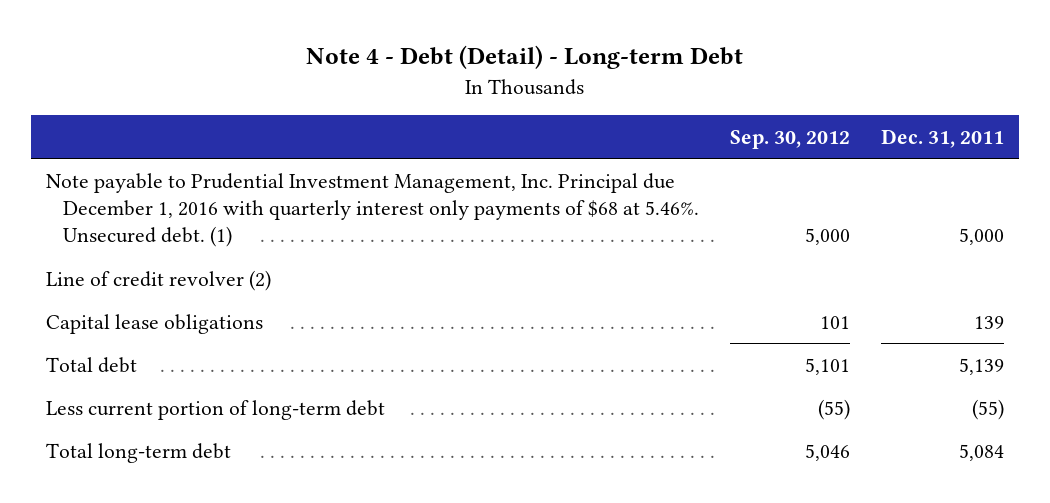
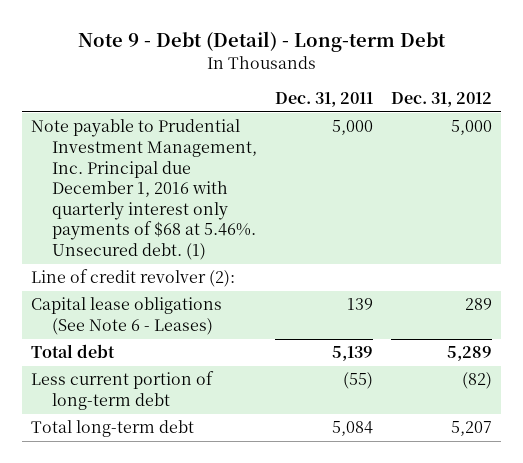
- Note 4 - Debt (Detail) - Long-term Debt
+ Note 9 - Debt (Detail) - Long-term Debt
- | Sep. 30, 2012 | Dec. 31, 2011
+ | Dec. 31, 2011 | Dec. 31, 2012
- Line of credit revolver (2)
- Capital lease obligations | 101 | 139
+ Line of credit revolver (2):
+ Capital lease obligations (See Note 6 - Leases) | 139 | 289

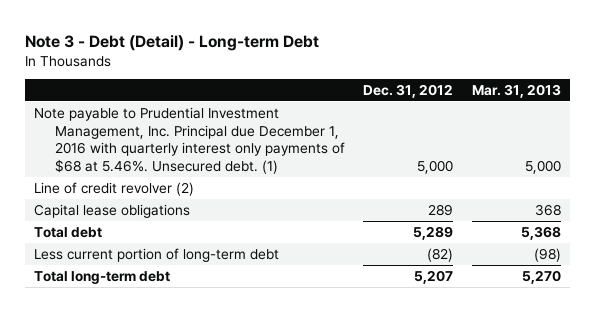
- Note 9 - Debt (Detail) - Long-term Debt
+ Note 3 - Debt (Detail) - Long-term Debt
- | Dec. 31, 2011 | Dec. 31, 2012
+ | Dec. 31, 2012 | Mar. 31, 2013
- Line of credit revolver (2):
- Capital lease obligations (See Note 6 - Leases) | 139 | 289
+ Line of credit revolver (2)
+ Capital lease obligations | 289 | 368

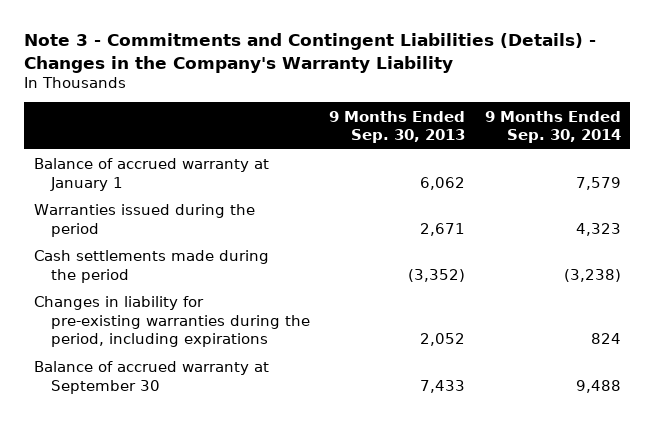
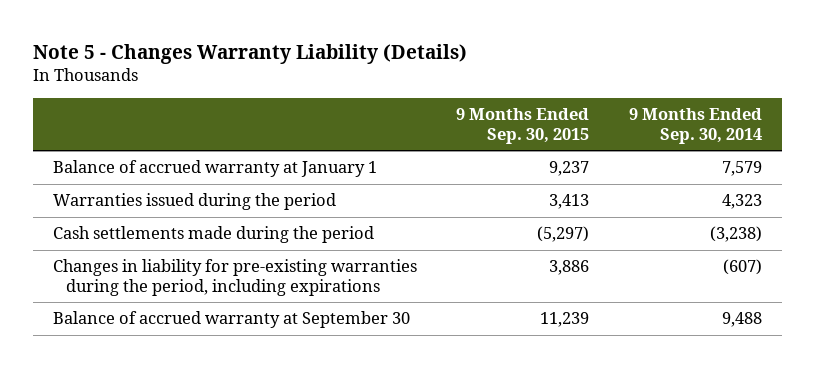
- Note 3 - Commitments and Contingent Liabilities (Details) - Changes in the Company's Warranty Liability
+ Note 5 - Changes Warranty Liability (Details)
- | 9 Months Ended Sep. 30, 2013 | 9 Months Ended Sep. 30, 2014
+ | 9 Months Ended Sep. 30, 2015 | 9 Months Ended Sep. 30, 2014
- Changes in liability for pre-existing warranties during the period, including expirations | 2,052 | 824
+ Changes in liability for pre-existing warranties during the period, including expirations | 3,886 | (607)

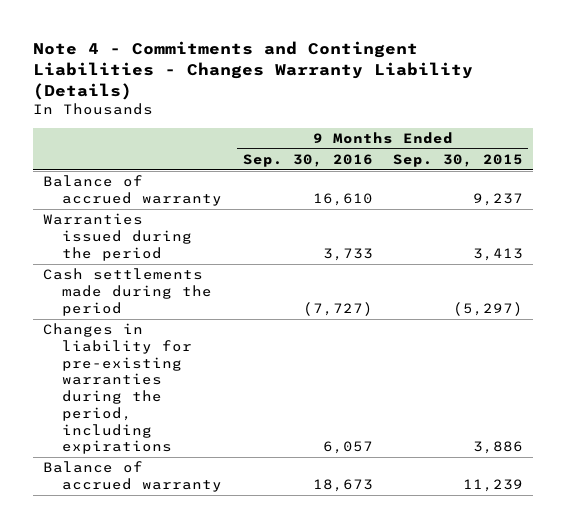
- Note 5 - Changes Warranty Liability (Details)
+ Note 4 - Commitments and Contingent Liabilities - Changes Warranty Liability (Details)
- | 9 Months Ended Sep. 30, 2015 | 9 Months Ended Sep. 30, 2014
+ | 9 Months Ended Sep. 30, 2016 | 9 Months Ended Sep. 30, 2015
- Balance of accrued warranty at January 1 | 9,237 | 7,579
+ Balance of accrued warranty | 16,610 | 9,237
- Balance of accrued warranty at September 30 | 11,239 | 9,488
+ Balance of accrued warranty | 18,673 | 11,239

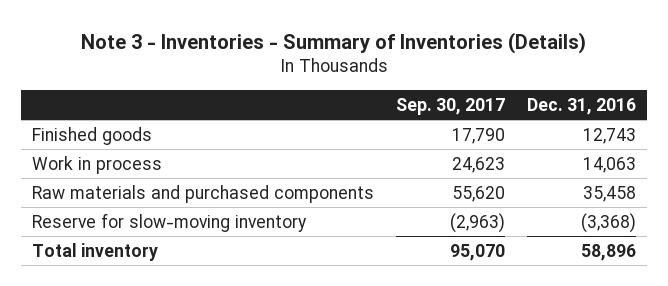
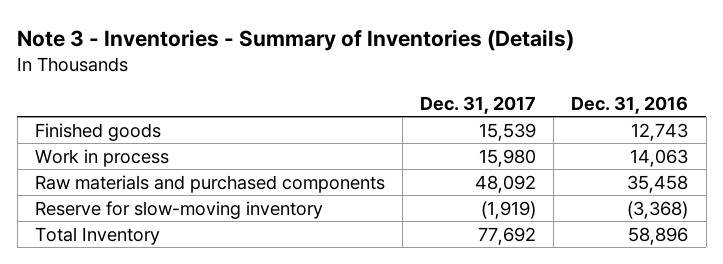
- | Sep. 30, 2017 | Dec. 31, 2016
+ | Dec. 31, 2017 | Dec. 31, 2016
- Total inventory | 95,070 | 58,896
+ Total Inventory | 77,692 | 58,896

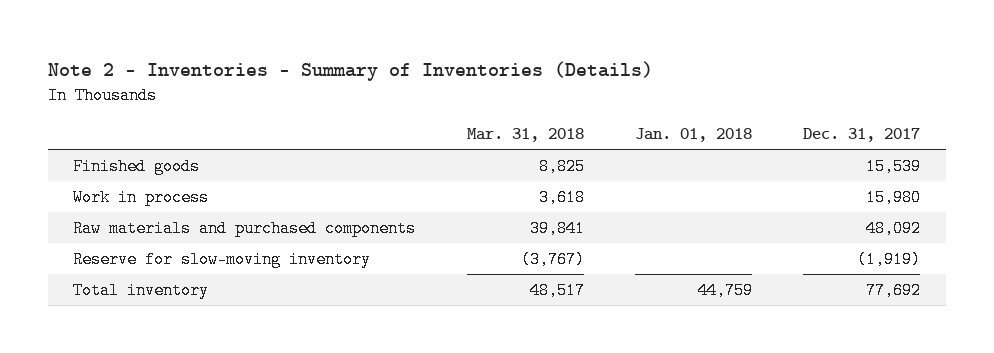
- Note 3 - Inventories - Summary of Inventories (Details)
+ Note 2 - Inventories - Summary of Inventories (Details)
- | Dec. 31, 2017 | Dec. 31, 2016
+ | Mar. 31, 2018 | Jan. 01, 2018 | Dec. 31, 2017
- Total Inventory | 77,692 | 58,896
+ Total inventory | 48,517 | 44,759 | 77,692

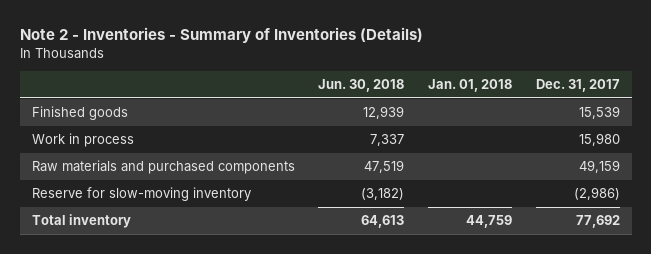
- | Mar. 31, 2018 | Jan. 01, 2018 | Dec. 31, 2017
+ | Jun. 30, 2018 | Jan. 01, 2018 | Dec. 31, 2017
- Raw materials and purchased components | 39,841 | | 48,092
- Reserve for slow-moving inventory | (3,767) | | (1,919)
+ Raw materials and purchased components | 47,519 | | 49,159
+ Reserve for slow-moving inventory | (3,182) | | (2,986)

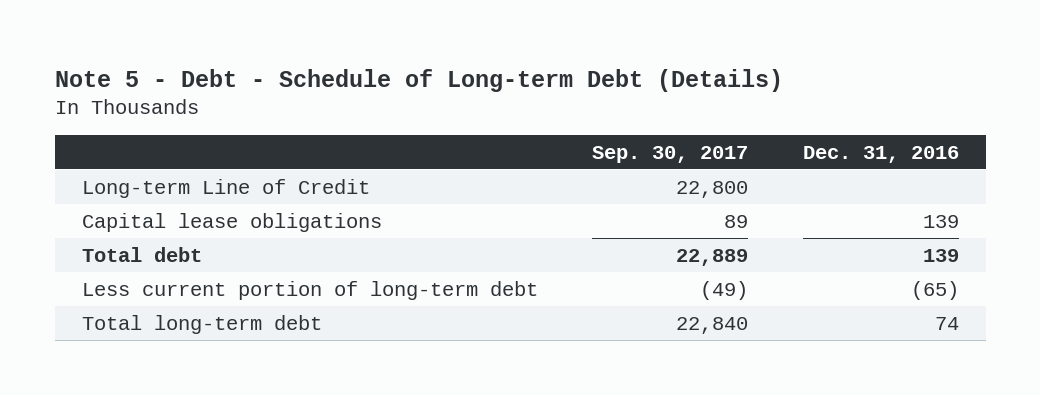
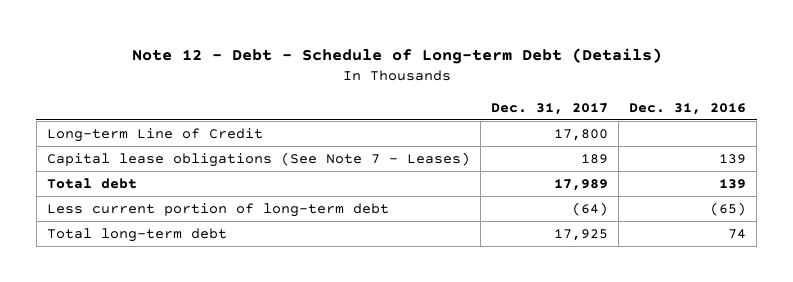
- Note 5 - Debt - Schedule of Long-term Debt (Details)
+ Note 12 - Debt - Schedule of Long-term Debt (Details)
- | Sep. 30, 2017 | Dec. 31, 2016
+ | Dec. 31, 2017 | Dec. 31, 2016
- Capital lease obligations | 89 | 139
+ Capital lease obligations (See Note 7 - Leases) | 189 | 139

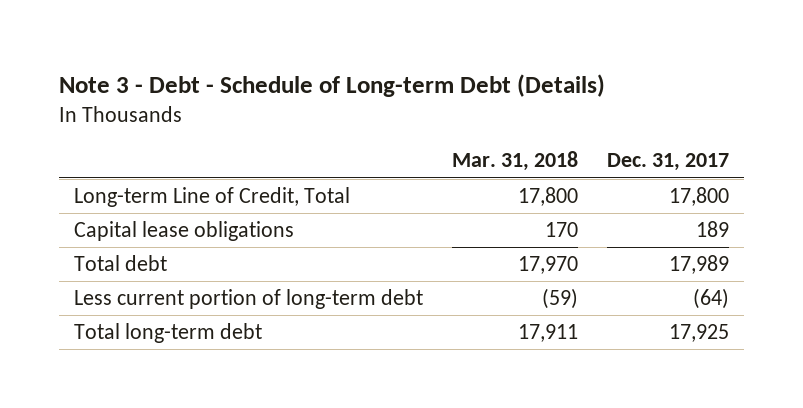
- Note 12 - Debt - Schedule of Long-term Debt (Details)
+ Note 3 - Debt - Schedule of Long-term Debt (Details)
- | Dec. 31, 2017 | Dec. 31, 2016
+ | Mar. 31, 2018 | Dec. 31, 2017
- Long-term Line of Credit | 17,800 |
- Capital lease obligations (See Note 7 - Leases) | 189 | 139
+ Long-term Line of Credit, Total | 17,800 | 17,800
+ Capital lease obligations | 170 | 189

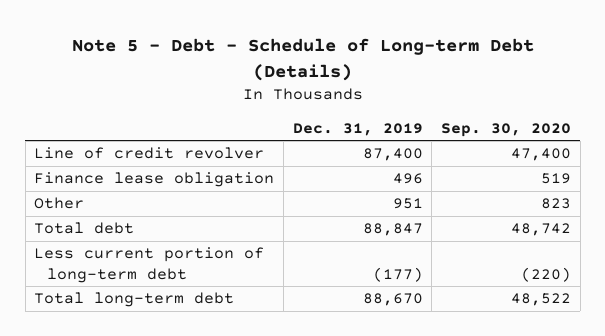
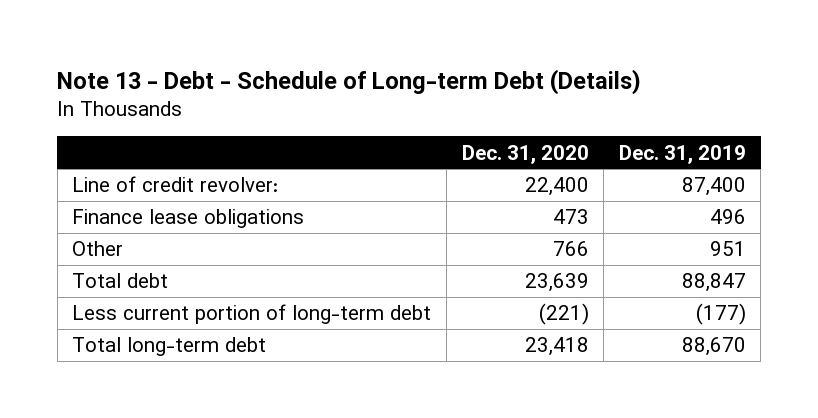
- Note 5 - Debt - Schedule of Long-term Debt (Details)
+ Note 13 - Debt - Schedule of Long-term Debt (Details)
- | Dec. 31, 2019 | Sep. 30, 2020
+ | Dec. 31, 2020 | Dec. 31, 2019
- Line of credit revolver | 87,400 | 47,400
- Finance lease obligation | 496 | 519
+ Line of credit revolver: | 22,400 | 87,400
+ Finance lease obligations | 473 | 496

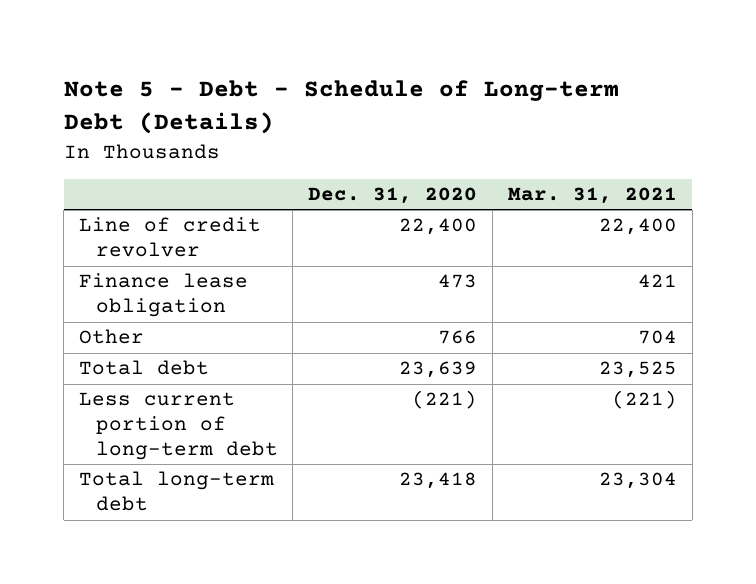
- Note 13 - Debt - Schedule of Long-term Debt (Details)
+ Note 5 - Debt - Schedule of Long-term Debt (Details)
- | Dec. 31, 2020 | Dec. 31, 2019
+ | Dec. 31, 2020 | Mar. 31, 2021
- Line of credit revolver: | 22,400 | 87,400
- Finance lease obligations | 473 | 496
+ Line of credit revolver | 22,400 | 22,400
+ Finance lease obligation | 473 | 421

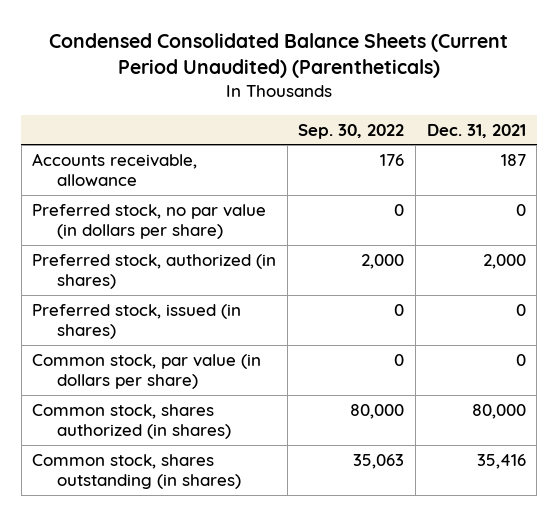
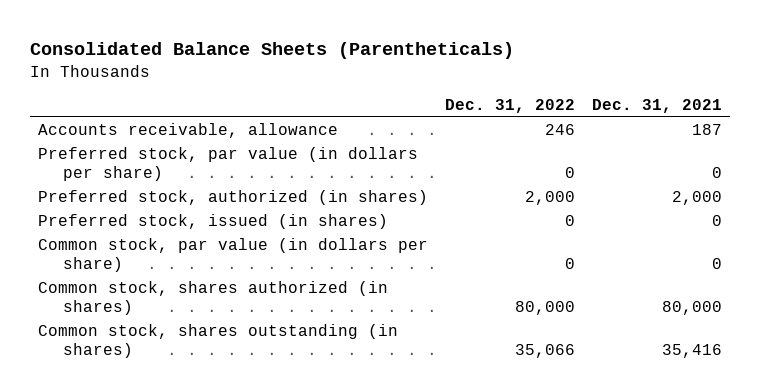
- Condensed Consolidated Balance Sheets (Current Period Unaudited) (Parentheticals)
+ Consolidated Balance Sheets (Parentheticals)
- | Sep. 30, 2022 | Dec. 31, 2021
+ | Dec. 31, 2022 | Dec. 31, 2021
- Preferred stock, no par value (in dollars per share) | 0 | 0
+ Preferred stock, par value (in dollars per share) | 0 | 0

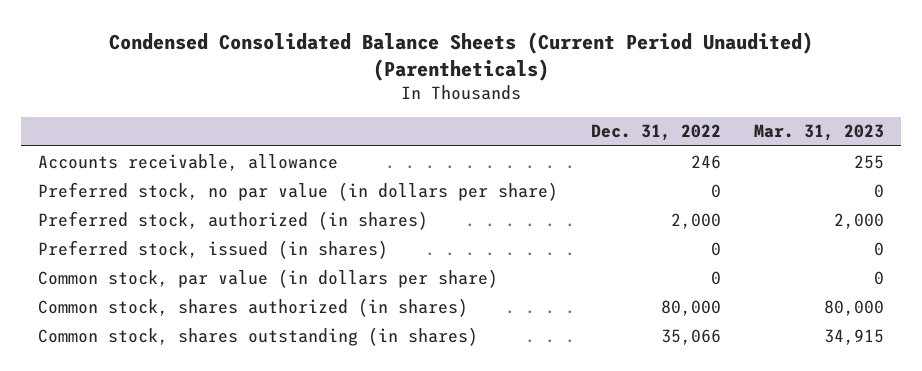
- Consolidated Balance Sheets (Parentheticals)
+ Condensed Consolidated Balance Sheets (Current Period Unaudited) (Parentheticals)
- | Dec. 31, 2022 | Dec. 31, 2021
+ | Dec. 31, 2022 | Mar. 31, 2023
- Preferred stock, par value (in dollars per share) | 0 | 0
+ Preferred stock, no par value (in dollars per share) | 0 | 0

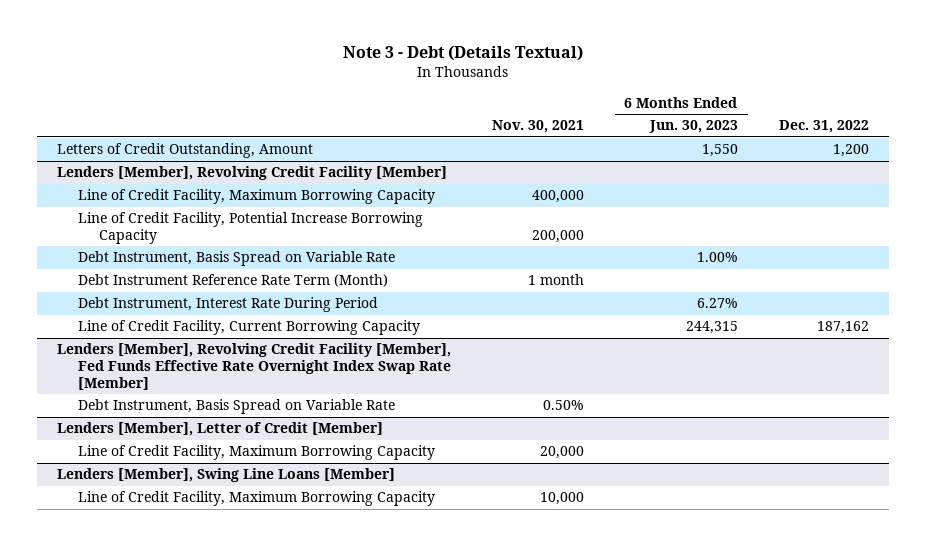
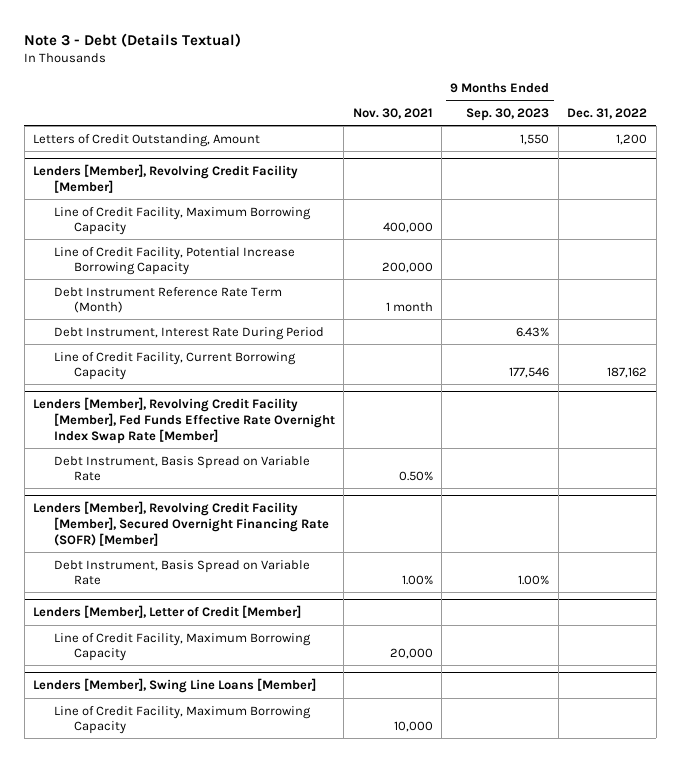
- | Nov. 30, 2021 | 6 Months Ended Jun. 30, 2023 | Dec. 31, 2022
+ | Nov. 30, 2021 | 9 Months Ended Sep. 30, 2023 | Dec. 31, 2022
@ Lenders [Member], Revolving Credit Facility [Member]
- Debt Instrument, Basis Spread on Variable Rate | | 1.00% |
+ Lenders [Member], Revolving Credit Facility [Member], Secured Overnight Financing Rate (SOFR) [Member]
+ Debt Instrument, Basis Spread on Variable Rate | 1.00% | 1.00% |

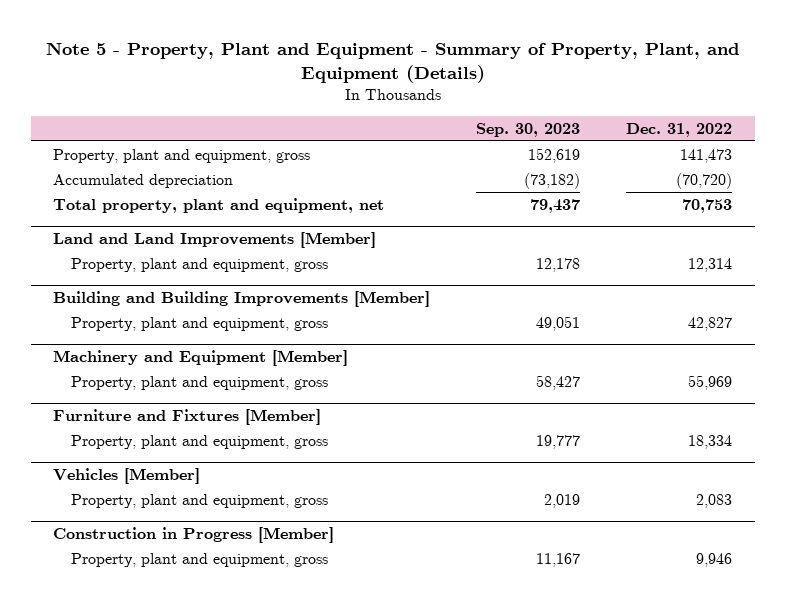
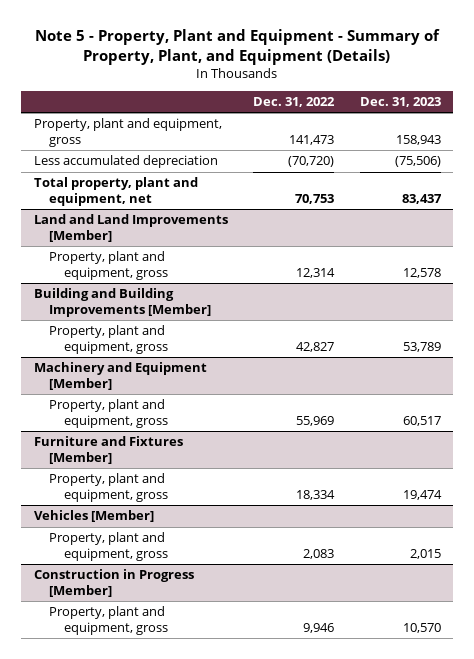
- | Sep. 30, 2023 | Dec. 31, 2022
+ | Dec. 31, 2022 | Dec. 31, 2023
- Accumulated depreciation | (73,182) | (70,720)
+ Less accumulated depreciation | (70,720) | (75,506)

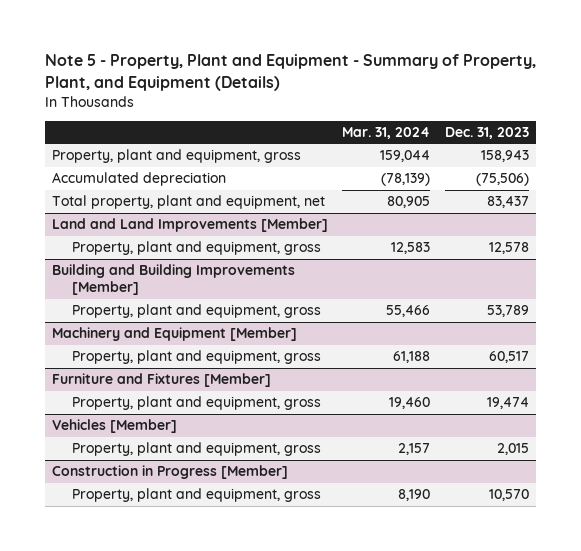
- | Dec. 31, 2022 | Dec. 31, 2023
+ | Mar. 31, 2024 | Dec. 31, 2023
- Less accumulated depreciation | (70,720) | (75,506)
+ Accumulated depreciation | (78,139) | (75,506)

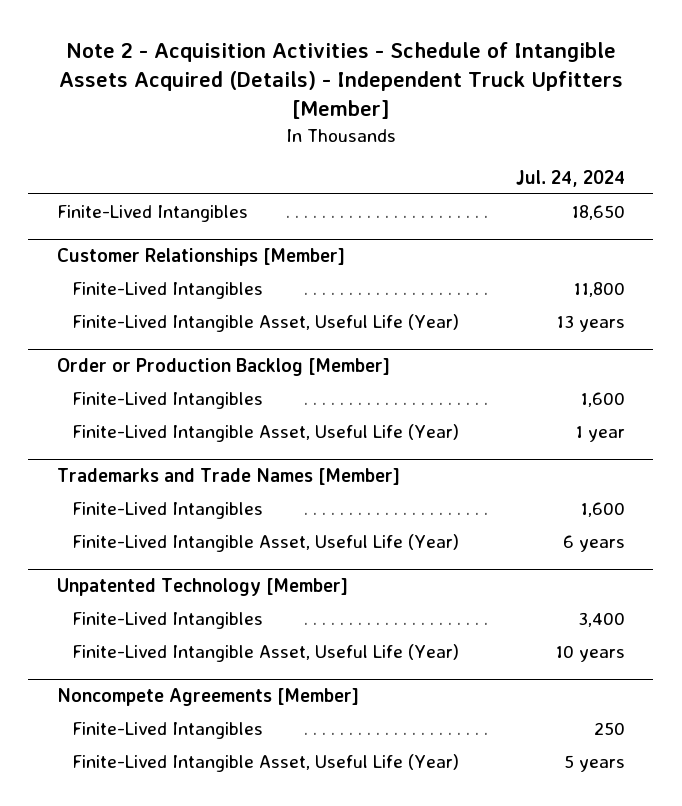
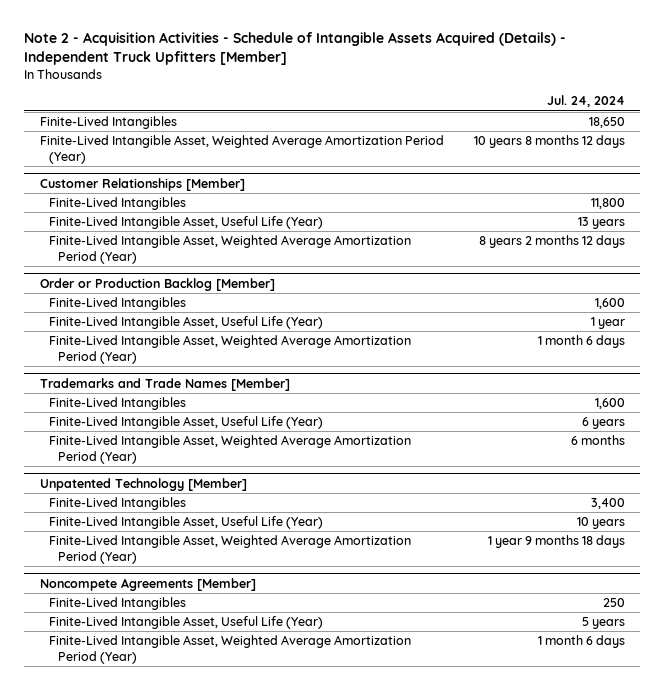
+ Finite-Lived Intangible Asset, Weighted Average Amortization Period (Year) | 10 years 8 months 12 days
@ Customer Relationships [Member]
+ Finite-Lived Intangible Asset, Weighted Average Amortization Period (Year) | 8 years 2 months 12 days
@ Order or Production Backlog [Member]
+ Finite-Lived Intangible Asset, Weighted Average Amortization Period (Year) | 1 month 6 days
@ Trademarks and Trade Names [Member]
+ Finite-Lived Intangible Asset, Weighted Average Amortization Period (Year) | 6 months
@ Unpatented Technology [Member]
+ Finite-Lived Intangible Asset, Weighted Average Amortization Period (Year) | 1 year 9 months 18 days
@ Noncompete Agreements [Member]
+ Finite-Lived Intangible Asset, Weighted Average Amortization Period (Year) | 1 month 6 days

